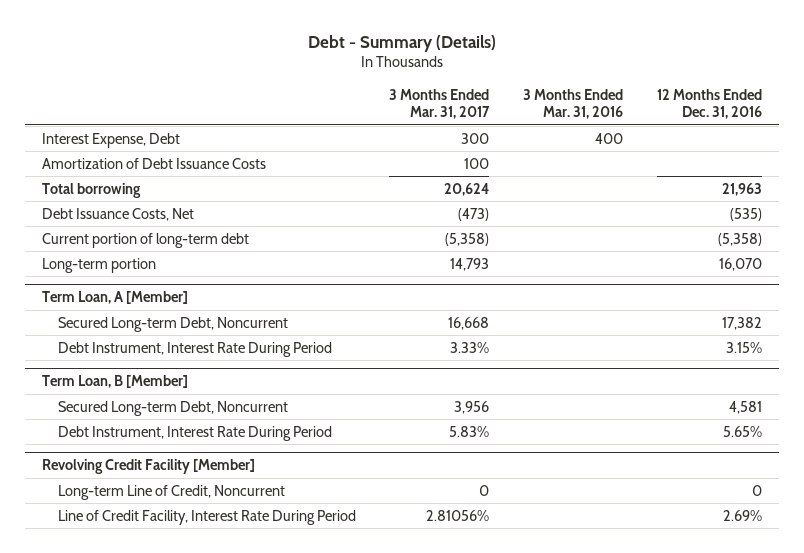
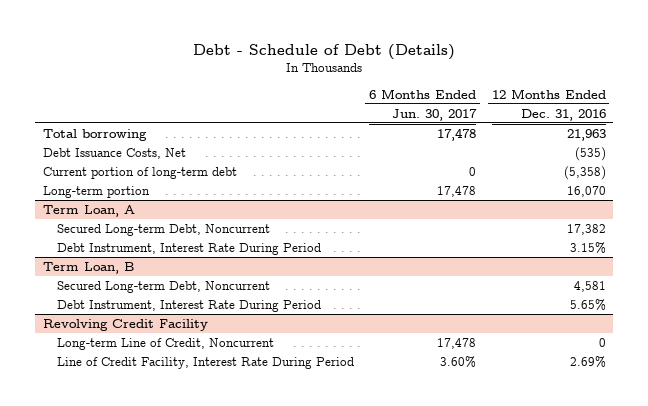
- Debt - Summary (Details)
+ Debt - Schedule of Debt (Details)
- | 3 Months Ended Mar. 31, 2017 | 3 Months Ended Mar. 31, 2016 | 12 Months Ended Dec. 31, 2016
+ | 6 Months Ended Jun. 30, 2017 | 12 Months Ended Dec. 31, 2016
- Interest Expense, Debt | 300 | 400 |
- Amortization of Debt Issuance Costs | 100 | |
- Term Loan, A [Member]
+ Term Loan, A
- Term Loan, B [Member]
+ Term Loan, B
- Revolving Credit Facility [Member]
+ Revolving Credit Facility

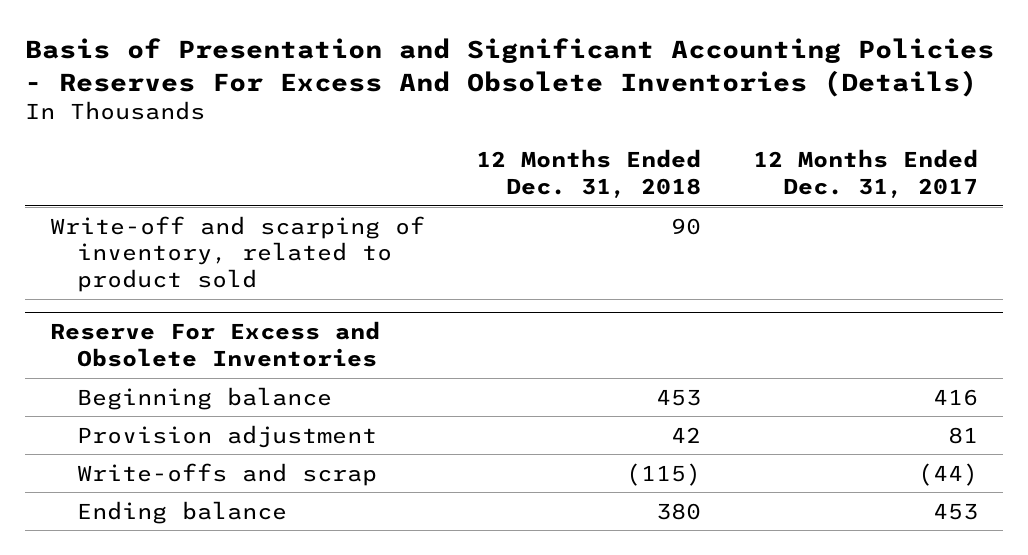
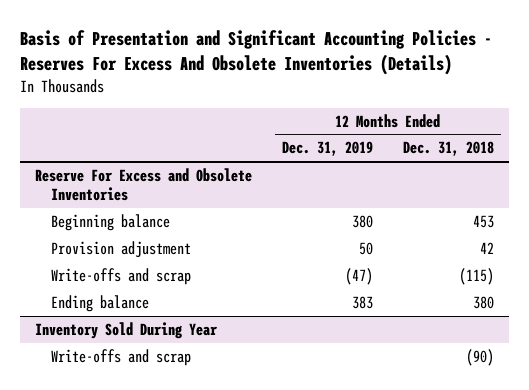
- | 12 Months Ended Dec. 31, 2018 | 12 Months Ended Dec. 31, 2017
+ | 12 Months Ended Dec. 31, 2019 | 12 Months Ended Dec. 31, 2018
- Write-off and scarping of inventory, related to product sold | 90 |
+ Inventory Sold During Year
+ Write-offs and scrap | | (90)

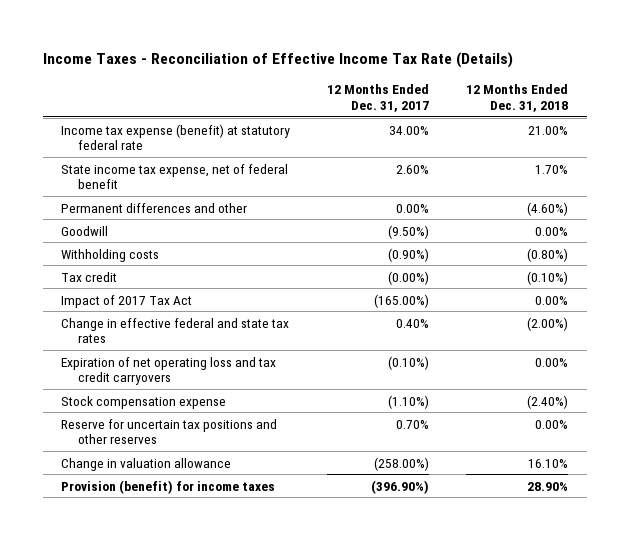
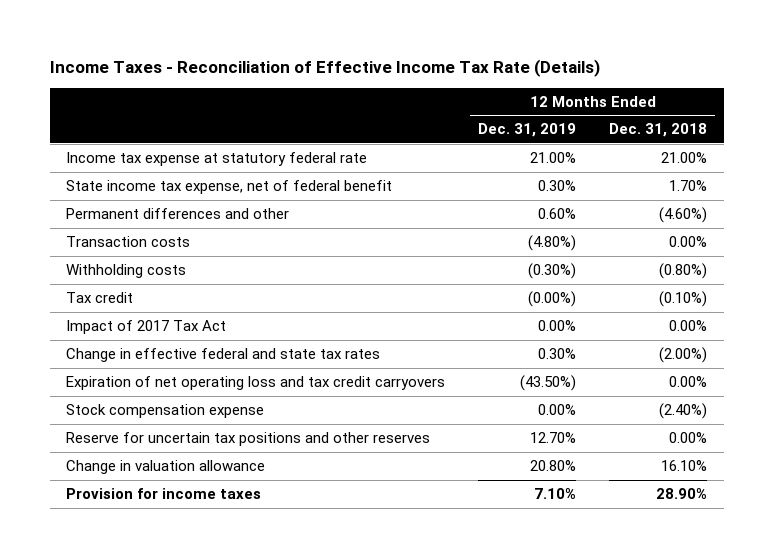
- | 12 Months Ended Dec. 31, 2017 | 12 Months Ended Dec. 31, 2018
+ | 12 Months Ended Dec. 31, 2019 | 12 Months Ended Dec. 31, 2018
- Income tax expense (benefit) at statutory federal rate | 34.00% | 21.00%
+ Income tax expense at statutory federal rate | 21.00% | 21.00%
- Goodwill | (9.50%) | 0.00%
+ Transaction costs | (4.80%) | 0.00%
- Provision (benefit) for income taxes | (396.90%) | 28.90%
+ Provision for income taxes | 7.10% | 28.90%

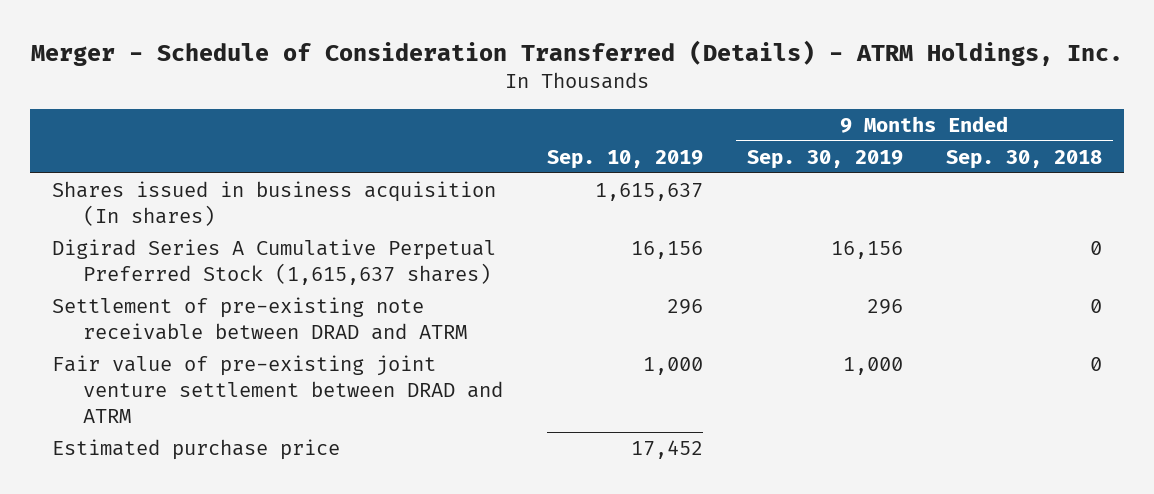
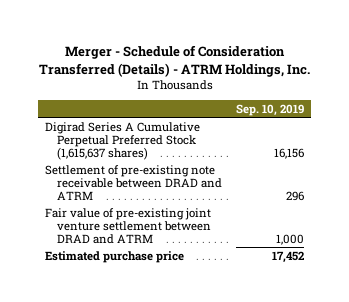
- | Sep. 10, 2019 | 9 Months Ended Sep. 30, 2019 | 9 Months Ended Sep. 30, 2018
+ | Sep. 10, 2019
- Shares issued in business acquisition (In shares) | 1,615,637 | |

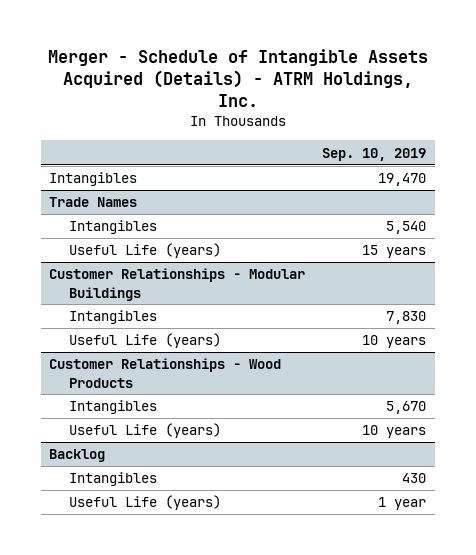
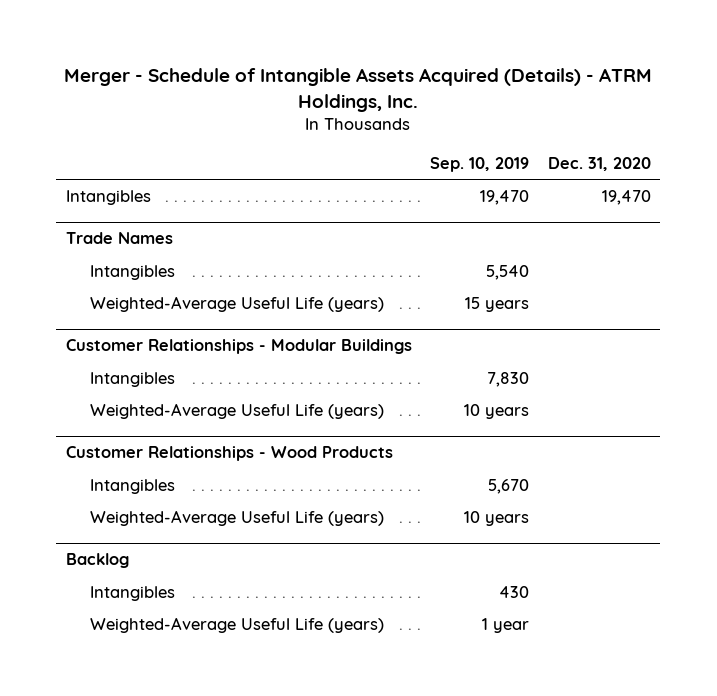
- | Sep. 10, 2019
+ | Sep. 10, 2019 | Dec. 31, 2020
@ Trade Names
- Useful Life (years) | 15 years
+ Weighted-Average Useful Life (years) | 15 years |
@ Customer Relationships - Modular Buildings
- Useful Life (years) | 10 years
+ Weighted-Average Useful Life (years) | 10 years |
@ Customer Relationships - Wood Products
- Useful Life (years) | 10 years
+ Weighted-Average Useful Life (years) | 10 years |
@ Backlog
- Useful Life (years) | 1 year
+ Weighted-Average Useful Life (years) | 1 year |

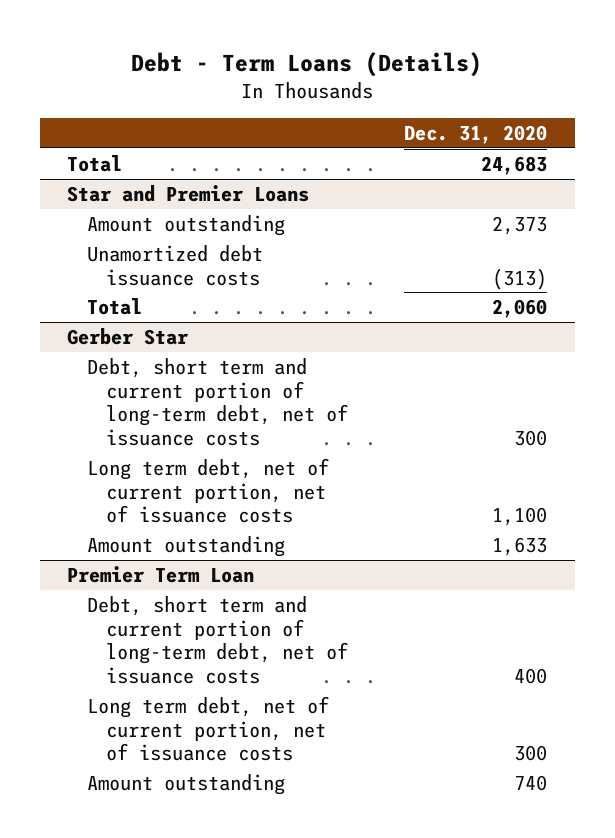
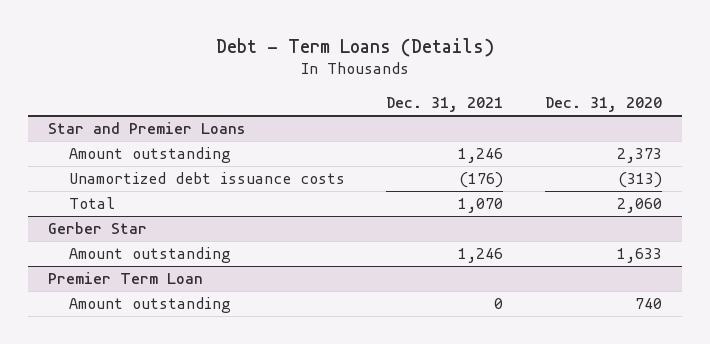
- | Dec. 31, 2020
+ | Dec. 31, 2021 | Dec. 31, 2020
- Total | 24,683
@ Gerber Star
- Debt, short term and current portion of long-term debt, net of issuance costs | 300
- Long term debt, net of current portion, net of issuance costs | 1,100
@ Premier Term Loan
- Debt, short term and current portion of long-term debt, net of issuance costs | 400
- Long term debt, net of current portion, net of issuance costs | 300

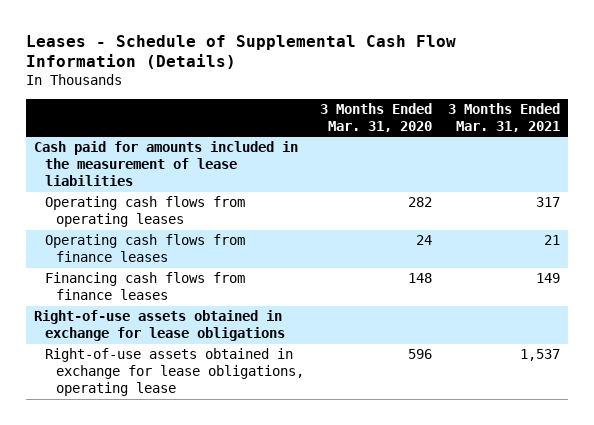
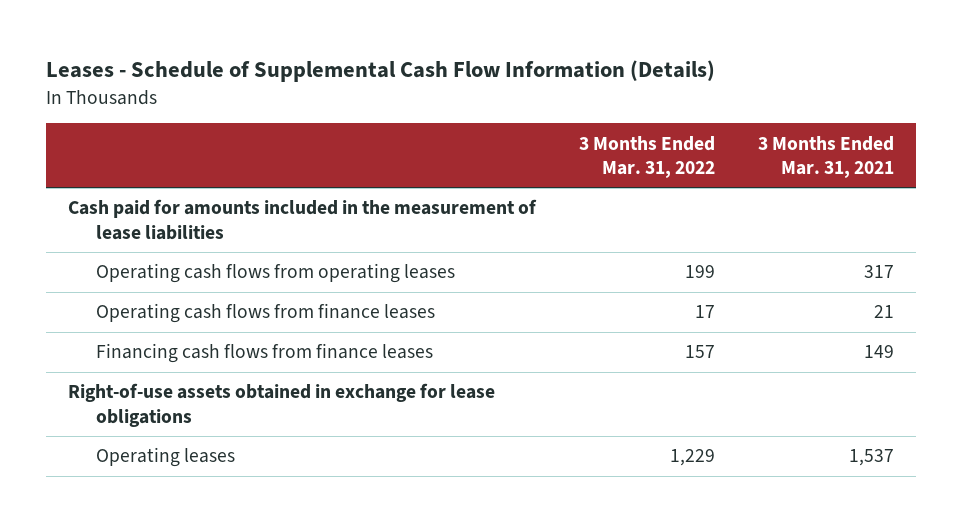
- | 3 Months Ended Mar. 31, 2020 | 3 Months Ended Mar. 31, 2021
+ | 3 Months Ended Mar. 31, 2022 | 3 Months Ended Mar. 31, 2021
- Right-of-use assets obtained in exchange for lease obligations, operating lease | 596 | 1,537
+ Operating leases | 1,229 | 1,537

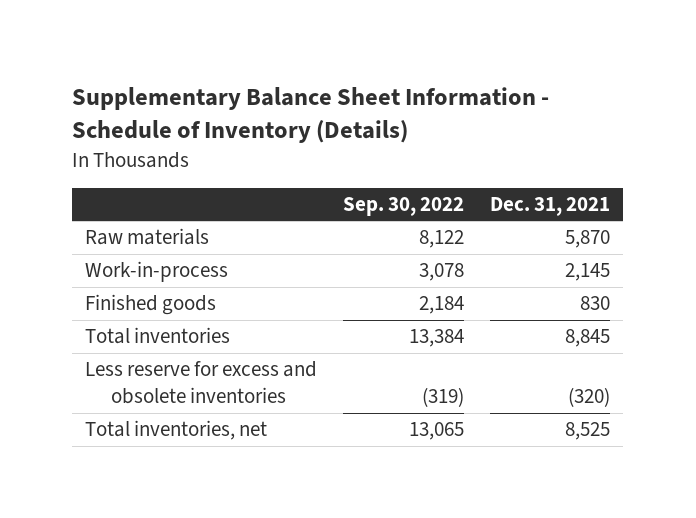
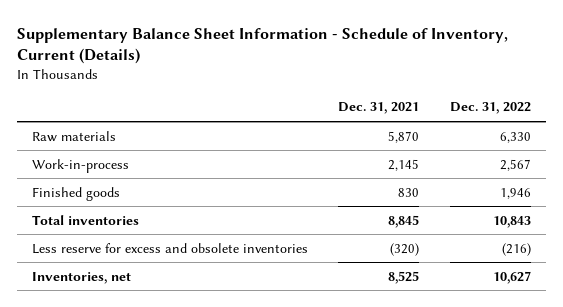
- Supplementary Balance Sheet Information - Schedule of Inventory (Details)
+ Supplementary Balance Sheet Information - Schedule of Inventory, Current (Details)
- | Sep. 30, 2022 | Dec. 31, 2021
+ | Dec. 31, 2021 | Dec. 31, 2022
- Total inventories, net | 13,065 | 8,525
+ Inventories, net | 8,525 | 10,627

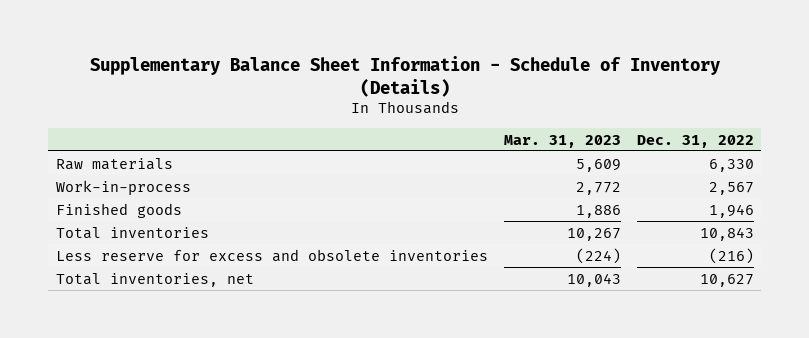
- Supplementary Balance Sheet Information - Schedule of Inventory, Current (Details)
+ Supplementary Balance Sheet Information - Schedule of Inventory (Details)
- | Dec. 31, 2021 | Dec. 31, 2022
+ | Mar. 31, 2023 | Dec. 31, 2022
- Inventories, net | 8,525 | 10,627
+ Total inventories, net | 10,043 | 10,627

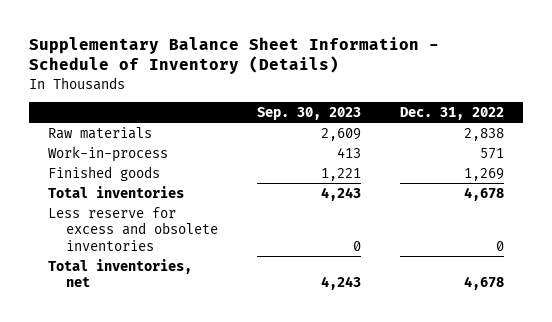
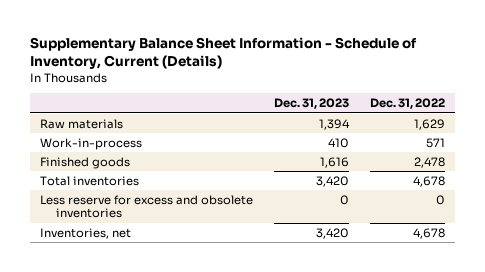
- Supplementary Balance Sheet Information - Schedule of Inventory (Details)
+ Supplementary Balance Sheet Information - Schedule of Inventory, Current (Details)
- | Sep. 30, 2023 | Dec. 31, 2022
+ | Dec. 31, 2023 | Dec. 31, 2022
- Raw materials | 2,609 | 2,838
+ Raw materials | 1,394 | 1,629
- Finished goods | 1,221 | 1,269
+ Finished goods | 1,616 | 2,478
- Total inventories, net | 4,243 | 4,678
+ Inventories, net | 3,420 | 4,678

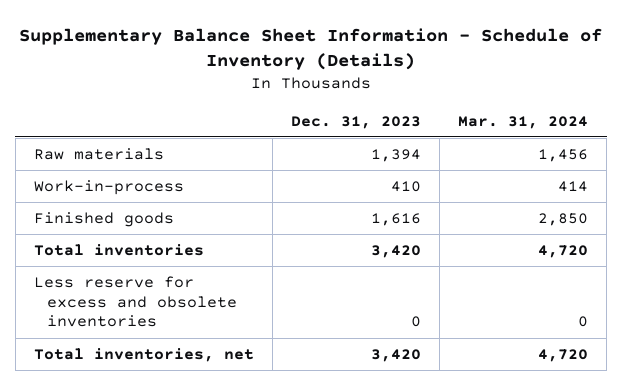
- Supplementary Balance Sheet Information - Schedule of Inventory, Current (Details)
+ Supplementary Balance Sheet Information - Schedule of Inventory (Details)
- | Dec. 31, 2023 | Dec. 31, 2022
+ | Dec. 31, 2023 | Mar. 31, 2024
- Inventories, net | 3,420 | 4,678
+ Total inventories, net | 3,420 | 4,720

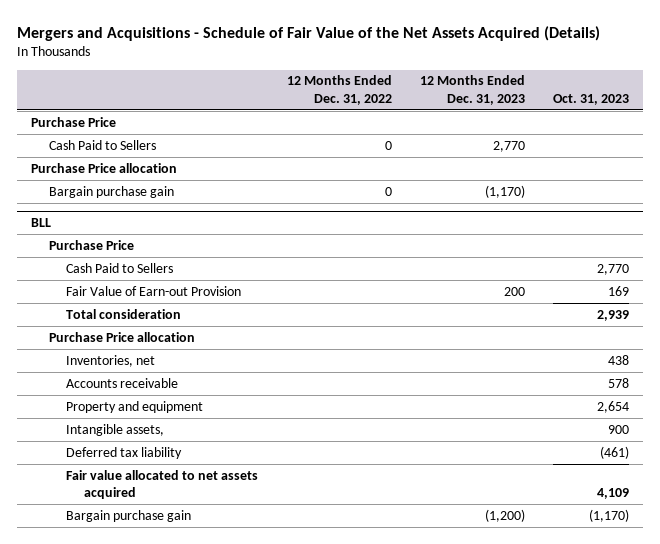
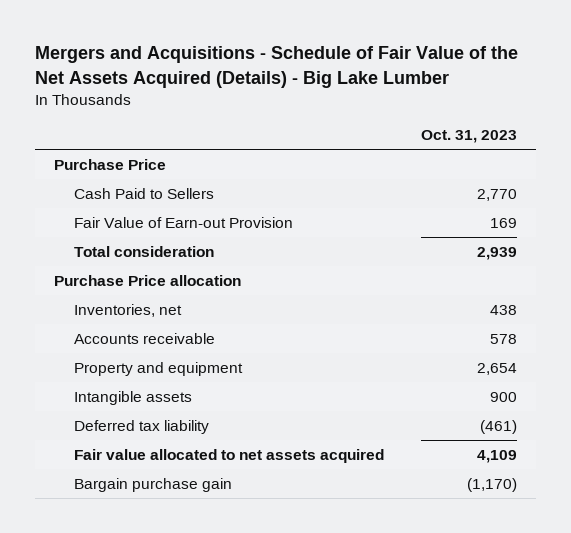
- Mergers and Acquisitions - Schedule of Fair Value of the Net Assets Acquired (Details)
+ Mergers and Acquisitions - Schedule of Fair Value of the Net Assets Acquired (Details) - Big Lake Lumber
- | 12 Months Ended Dec. 31, 2022 | 12 Months Ended Dec. 31, 2023 | Oct. 31, 2023
+ | Oct. 31, 2023
- Cash Paid to Sellers | 0 | 2,770 |
- Purchase Price allocation
- Bargain purchase gain | 0 | (1,170) |
- BLL
- Purchase Price
- Intangible assets, | | | 900
+ Intangible assets | 900

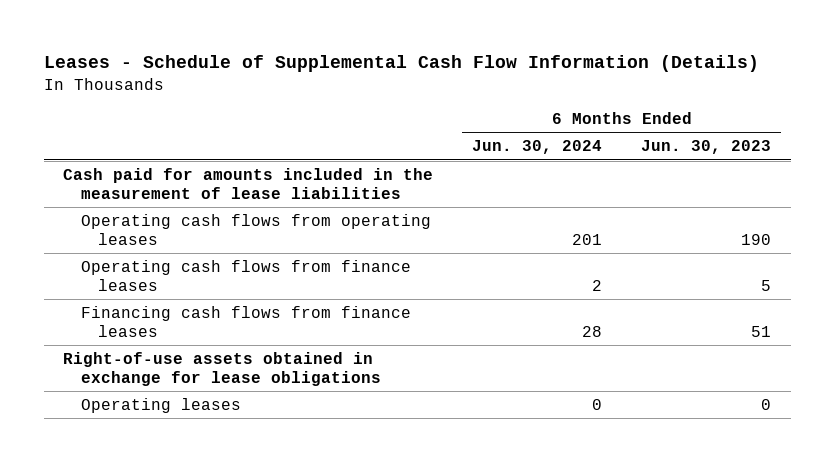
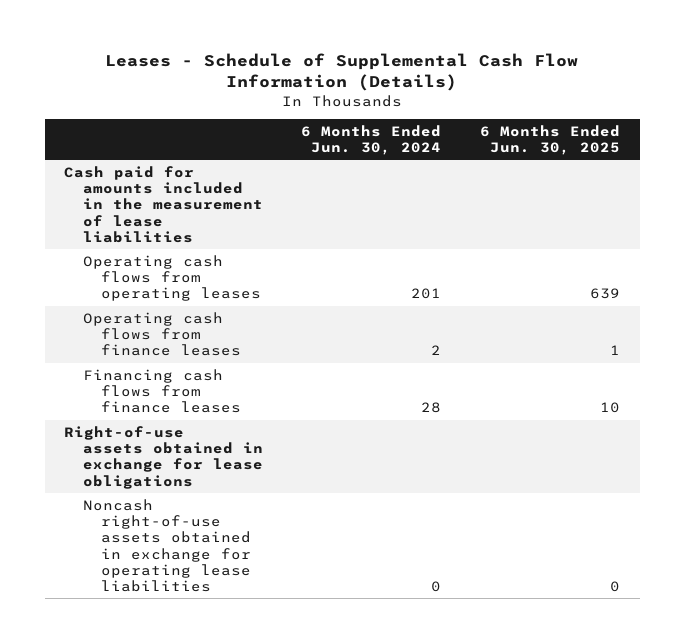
- | 6 Months Ended Jun. 30, 2024 | 6 Months Ended Jun. 30, 2023
+ | 6 Months Ended Jun. 30, 2024 | 6 Months Ended Jun. 30, 2025
- Operating leases | 0 | 0
+ Noncash right-of-use assets obtained in exchange for operating lease liabilities | 0 | 0

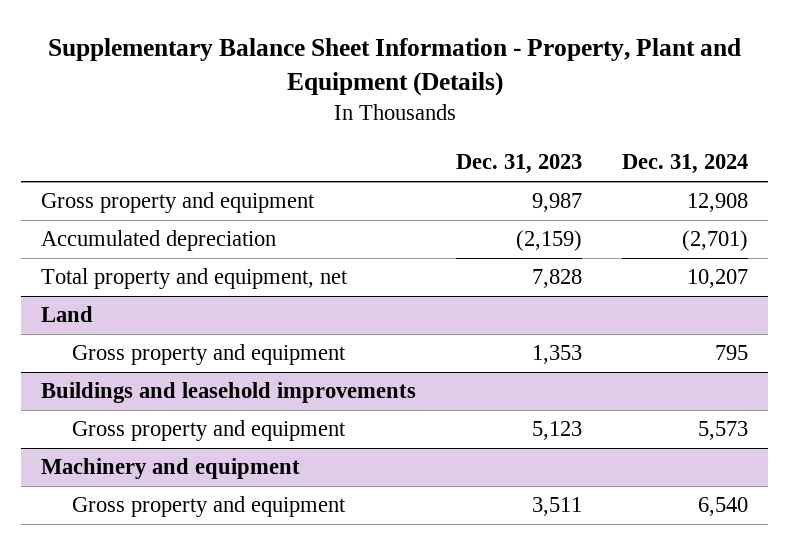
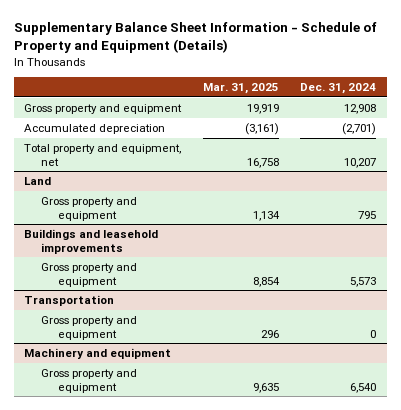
- Supplementary Balance Sheet Information - Property, Plant and Equipment (Details)
+ Supplementary Balance Sheet Information - Schedule of Property and Equipment (Details)
- | Dec. 31, 2023 | Dec. 31, 2024
+ | Mar. 31, 2025 | Dec. 31, 2024
+ Transportation
+ Gross property and equipment | 296 | 0

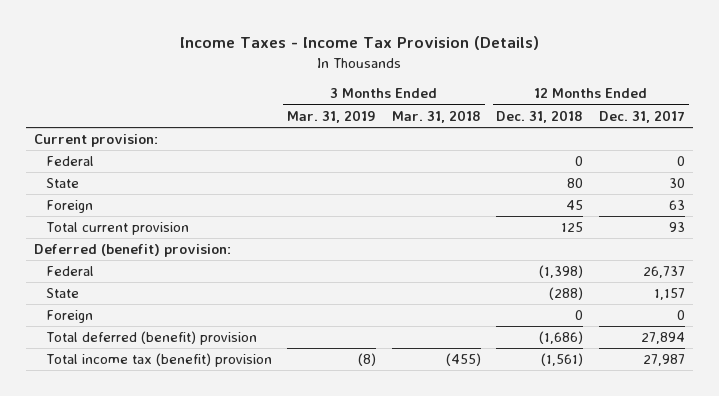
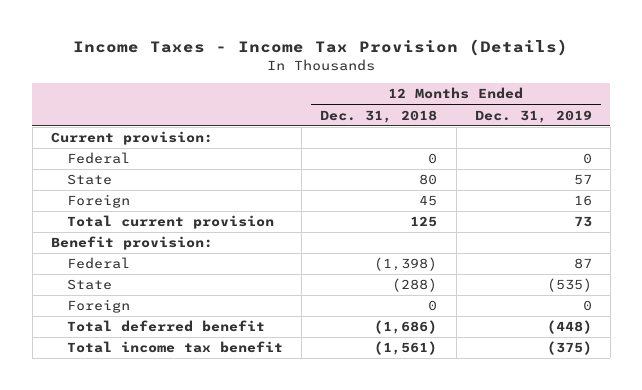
- | 3 Months Ended Mar. 31, 2019 | 3 Months Ended Mar. 31, 2018 | 12 Months Ended Dec. 31, 2018 | 12 Months Ended Dec. 31, 2017
+ | 12 Months Ended Dec. 31, 2018 | 12 Months Ended Dec. 31, 2019
- Deferred (benefit) provision:
+ Benefit provision:
- Total deferred (benefit) provision | | | (1,686) | 27,894
- Total income tax (benefit) provision | (8) | (455) | (1,561) | 27,987
+ Total deferred benefit | (1,686) | (448)
+ Total income tax benefit | (1,561) | (375)

